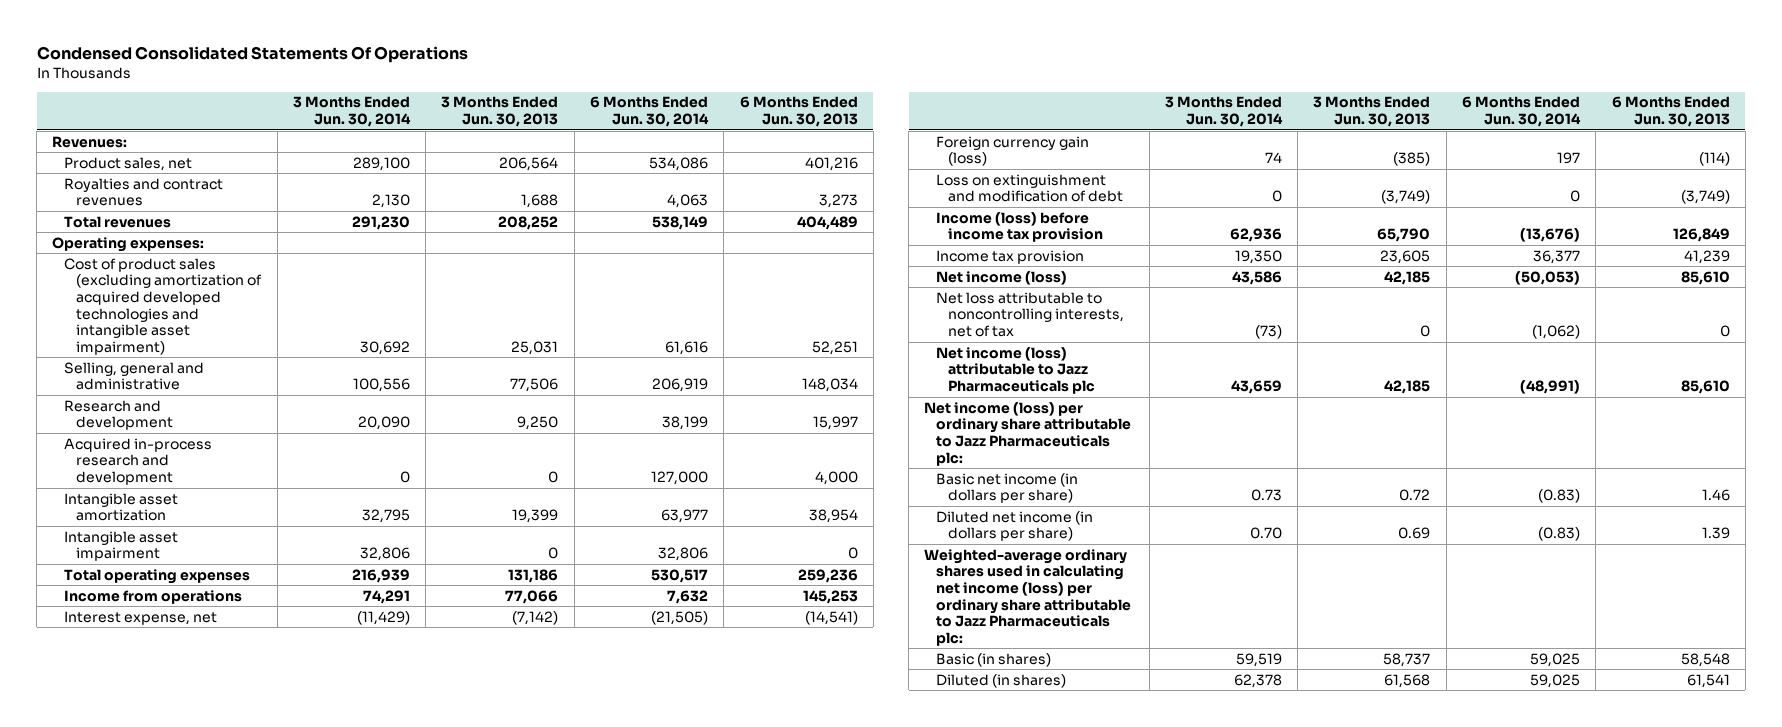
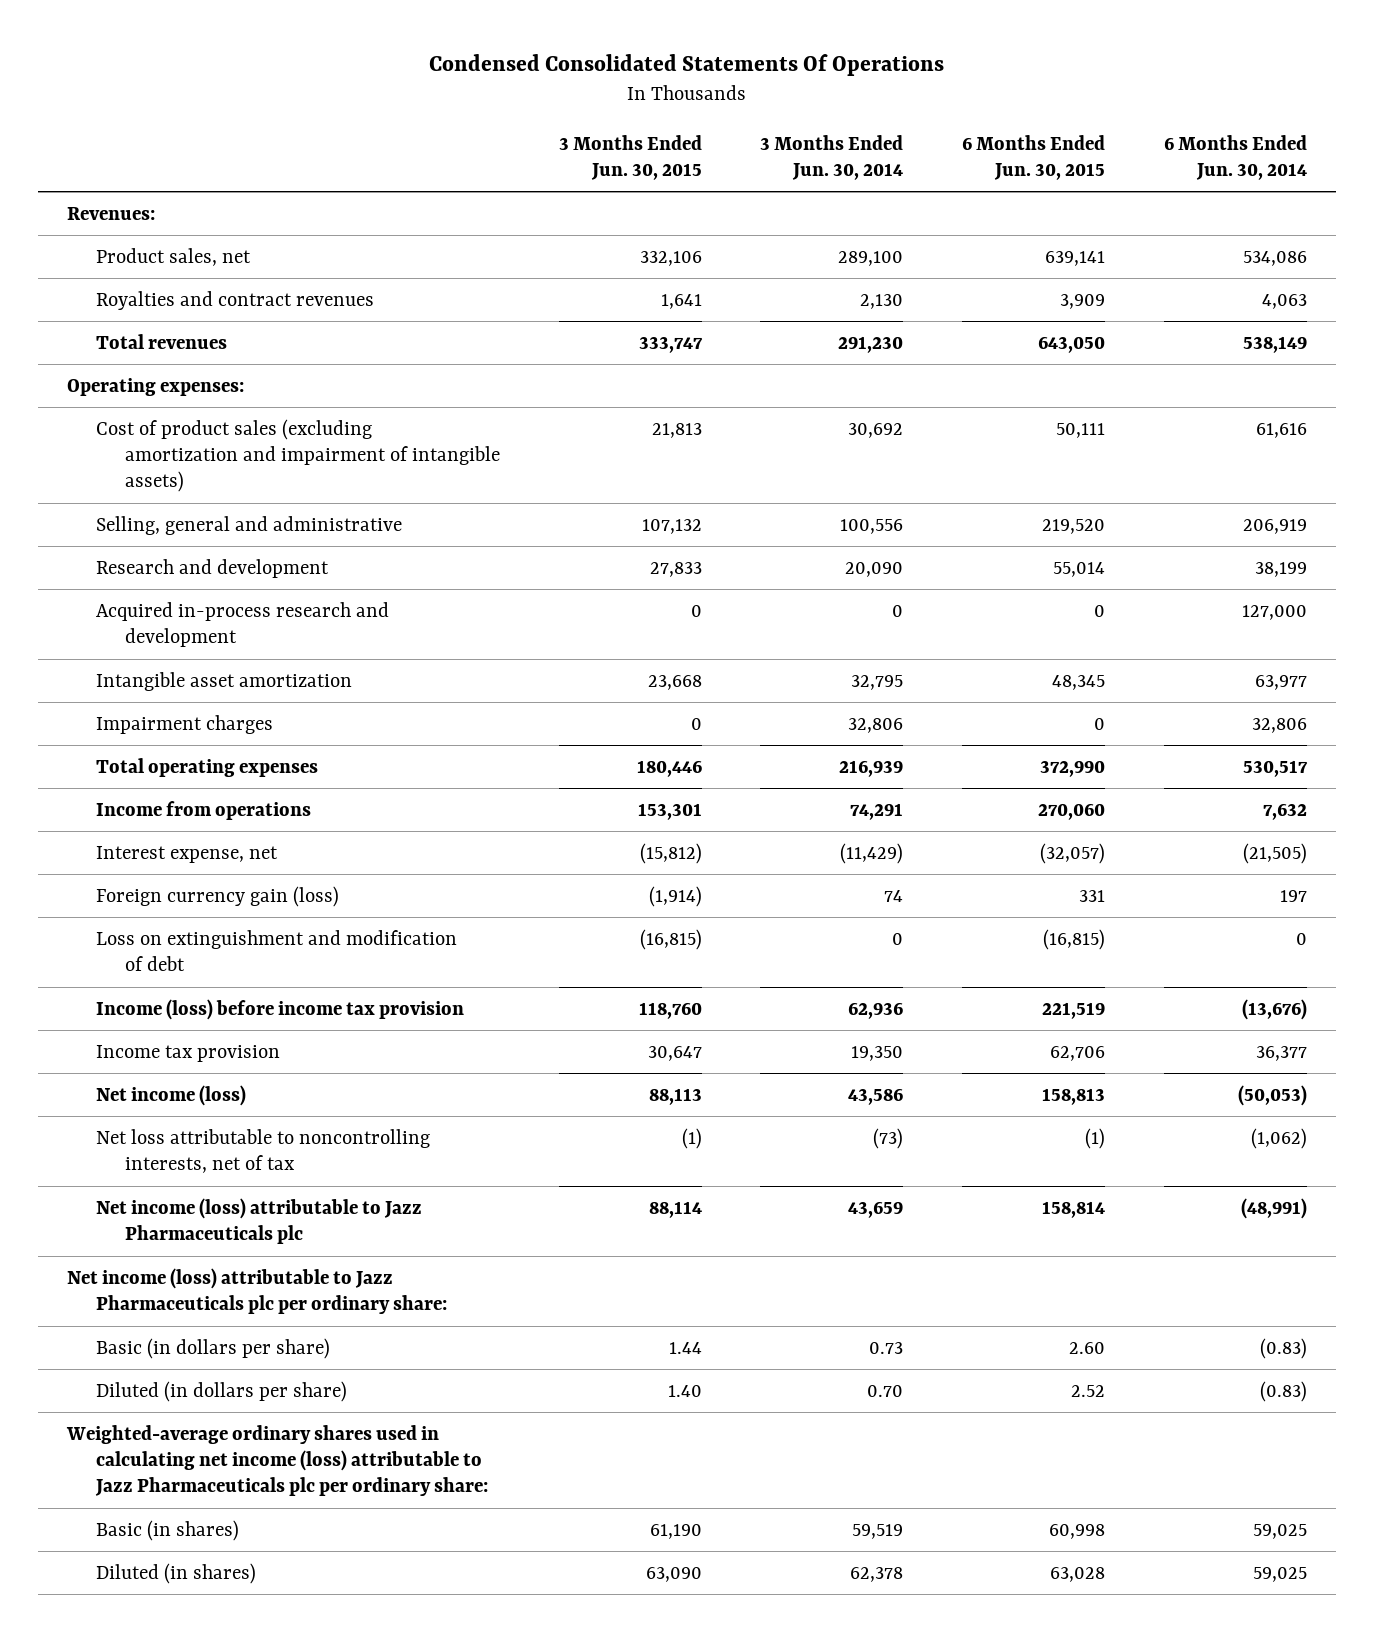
- | 3 Months Ended Jun. 30, 2014 | 3 Months Ended Jun. 30, 2013 | 6 Months Ended Jun. 30, 2014 | 6 Months Ended Jun. 30, 2013
+ | 3 Months Ended Jun. 30, 2015 | 3 Months Ended Jun. 30, 2014 | 6 Months Ended Jun. 30, 2015 | 6 Months Ended Jun. 30, 2014
- Cost of product sales (excluding amortization of acquired developed technologies and intangible asset impairment) | 30,692 | 25,031 | 61,616 | 52,251
+ Cost of product sales (excluding amortization and impairment of intangible assets) | 21,813 | 30,692 | 50,111 | 61,616
- Intangible asset impairment | 32,806 | 0 | 32,806 | 0
+ Impairment charges | 0 | 32,806 | 0 | 32,806
- Net income (loss) per ordinary share attributable to Jazz Pharmaceuticals plc:
- Basic net income (in dollars per share) | 0.73 | 0.72 | (0.83) | 1.46
- Diluted net income (in dollars per share) | 0.70 | 0.69 | (0.83) | 1.39
- Weighted-average ordinary shares used in calculating net income (loss) per ordinary share attributable to Jazz Pharmaceuticals plc:
+ Net income (loss) attributable to Jazz Pharmaceuticals plc per ordinary share:
+ Basic (in dollars per share) | 1.44 | 0.73 | 2.60 | (0.83)
+ Diluted (in dollars per share) | 1.40 | 0.70 | 2.52 | (0.83)
+ Weighted-average ordinary shares used in calculating net income (loss) attributable to Jazz Pharmaceuticals plc per ordinary share:

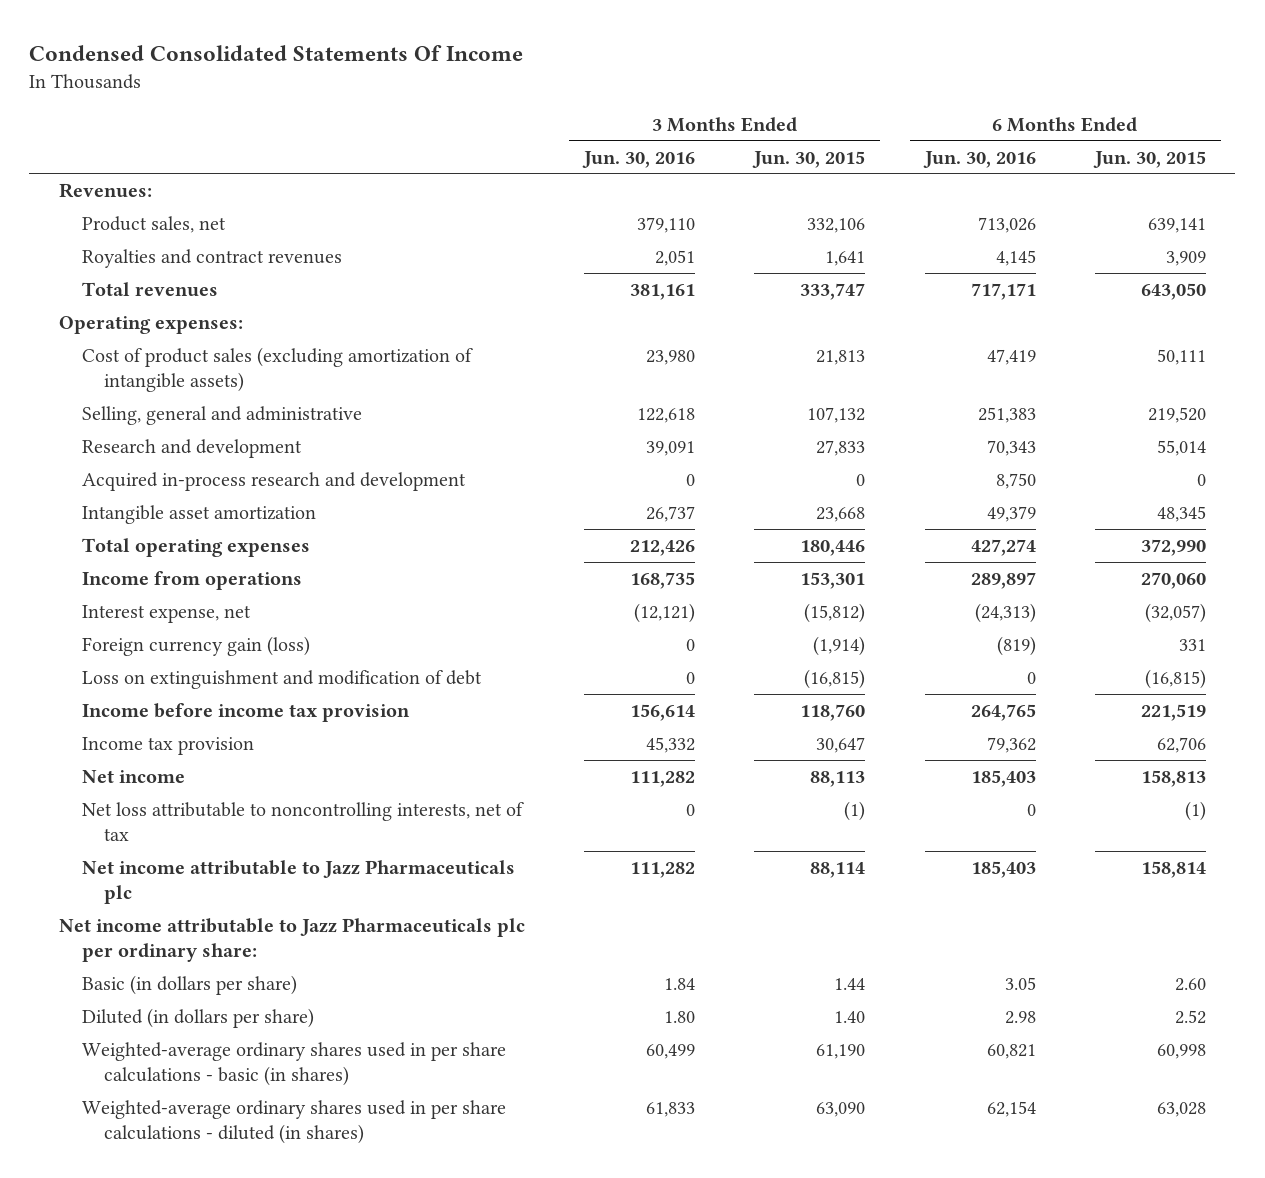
- Condensed Consolidated Statements Of Operations
+ Condensed Consolidated Statements Of Income
- | 3 Months Ended Jun. 30, 2015 | 3 Months Ended Jun. 30, 2014 | 6 Months Ended Jun. 30, 2015 | 6 Months Ended Jun. 30, 2014
+ | 3 Months Ended Jun. 30, 2016 | 3 Months Ended Jun. 30, 2015 | 6 Months Ended Jun. 30, 2016 | 6 Months Ended Jun. 30, 2015
- Cost of product sales (excluding amortization and impairment of intangible assets) | 21,813 | 30,692 | 50,111 | 61,616
+ Cost of product sales (excluding amortization of intangible assets) | 23,980 | 21,813 | 47,419 | 50,111
- Impairment charges | 0 | 32,806 | 0 | 32,806
- Income (loss) before income tax provision | 118,760 | 62,936 | 221,519 | (13,676)
+ Income before income tax provision | 156,614 | 118,760 | 264,765 | 221,519
- Net income (loss) | 88,113 | 43,586 | 158,813 | (50,053)
+ Net income | 111,282 | 88,113 | 185,403 | 158,813
- Net income (loss) attributable to Jazz Pharmaceuticals plc | 88,114 | 43,659 | 158,814 | (48,991)
- Net income (loss) attributable to Jazz Pharmaceuticals plc per ordinary share:
+ Net income attributable to Jazz Pharmaceuticals plc | 111,282 | 88,114 | 185,403 | 158,814
+ Net income attributable to Jazz Pharmaceuticals plc per ordinary share:
- Weighted-average ordinary shares used in calculating net income (loss) attributable to Jazz Pharmaceuticals plc per ordinary share:
- Basic (in shares) | 61,190 | 59,519 | 60,998 | 59,025
- Diluted (in shares) | 63,090 | 62,378 | 63,028 | 59,025
+ Weighted-average ordinary shares used in per share calculations - basic (in shares) | 60,499 | 61,190 | 60,821 | 60,998
+ Weighted-average ordinary shares used in per share calculations - diluted (in shares) | 61,833 | 63,090 | 62,154 | 63,028

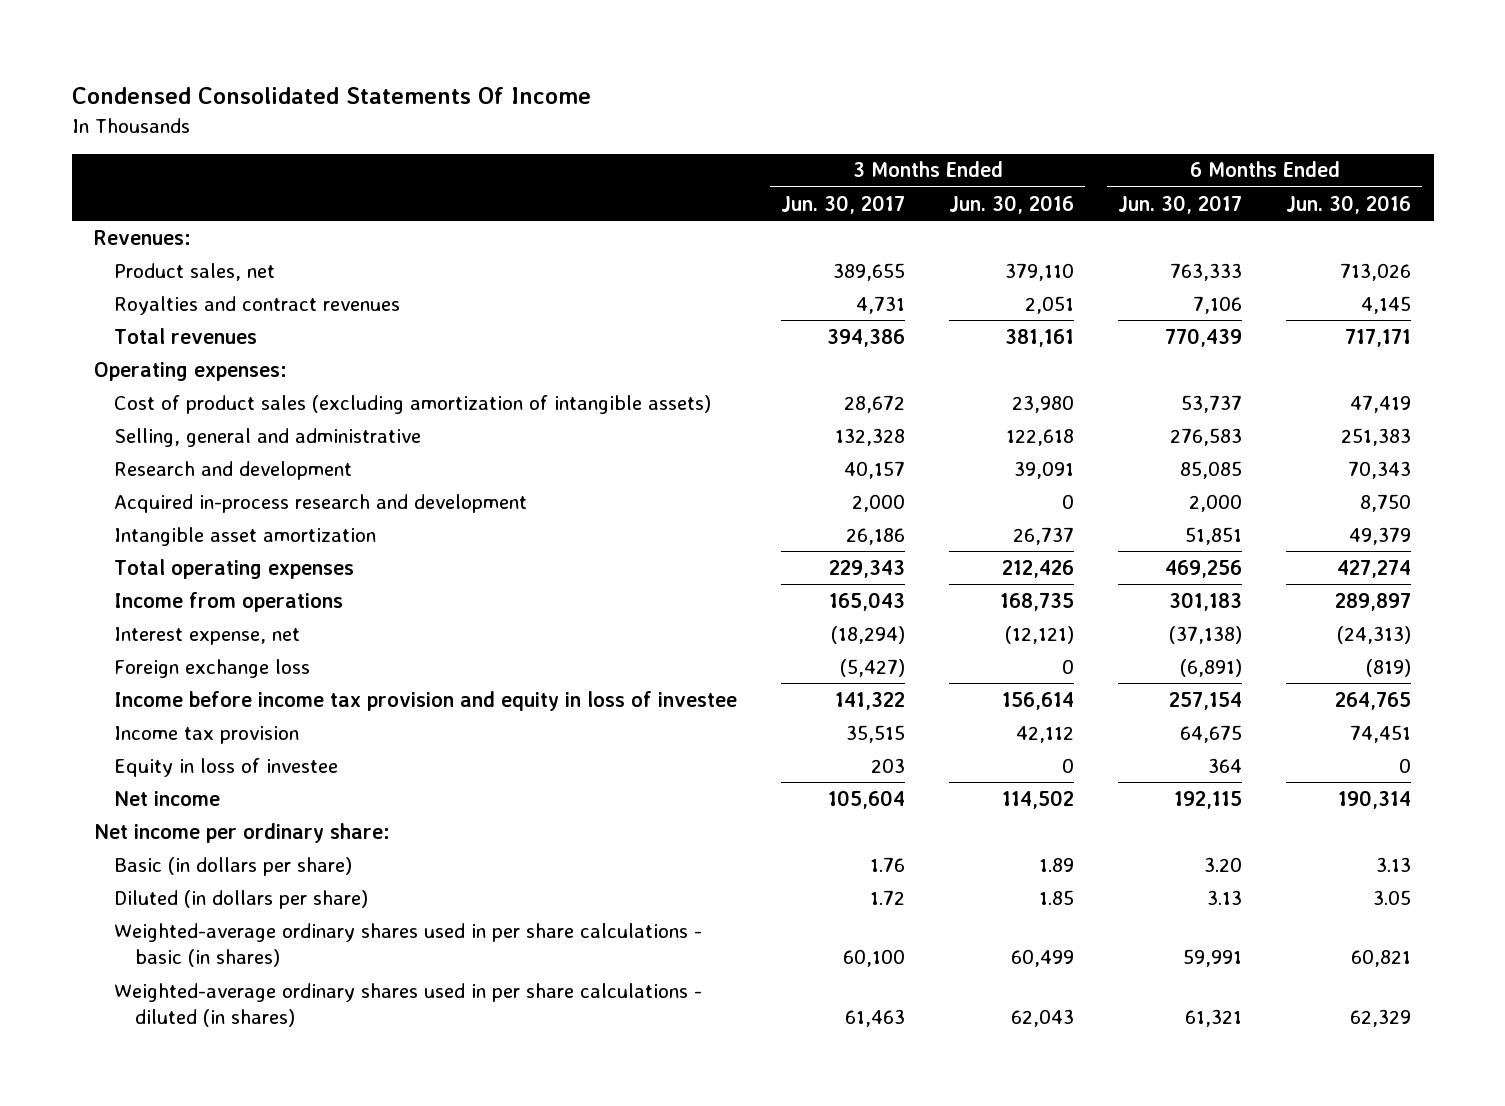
- | 3 Months Ended Jun. 30, 2016 | 3 Months Ended Jun. 30, 2015 | 6 Months Ended Jun. 30, 2016 | 6 Months Ended Jun. 30, 2015
+ | 3 Months Ended Jun. 30, 2017 | 3 Months Ended Jun. 30, 2016 | 6 Months Ended Jun. 30, 2017 | 6 Months Ended Jun. 30, 2016
- Foreign currency gain (loss) | 0 | (1,914) | (819) | 331
- Loss on extinguishment and modification of debt | 0 | (16,815) | 0 | (16,815)
- Income before income tax provision | 156,614 | 118,760 | 264,765 | 221,519
- Income tax provision | 45,332 | 30,647 | 79,362 | 62,706
- Net income | 111,282 | 88,113 | 185,403 | 158,813
- Net loss attributable to noncontrolling interests, net of tax | 0 | (1) | 0 | (1)
- Net income attributable to Jazz Pharmaceuticals plc | 111,282 | 88,114 | 185,403 | 158,814
- Net income attributable to Jazz Pharmaceuticals plc per ordinary share:
- Basic (in dollars per share) | 1.84 | 1.44 | 3.05 | 2.60
- Diluted (in dollars per share) | 1.80 | 1.40 | 2.98 | 2.52
+ Foreign exchange loss | (5,427) | 0 | (6,891) | (819)
+ Income before income tax provision and equity in loss of investee | 141,322 | 156,614 | 257,154 | 264,765
+ Income tax provision | 35,515 | 42,112 | 64,675 | 74,451
+ Equity in loss of investee | 203 | 0 | 364 | 0
+ Net income | 105,604 | 114,502 | 192,115 | 190,314
+ Net income per ordinary share:
+ Basic (in dollars per share) | 1.76 | 1.89 | 3.20 | 3.13
+ Diluted (in dollars per share) | 1.72 | 1.85 | 3.13 | 3.05
- Weighted-average ordinary shares used in per share calculations - diluted (in shares) | 61,833 | 63,090 | 62,154 | 63,028
+ Weighted-average ordinary shares used in per share calculations - diluted (in shares) | 61,463 | 62,043 | 61,321 | 62,329

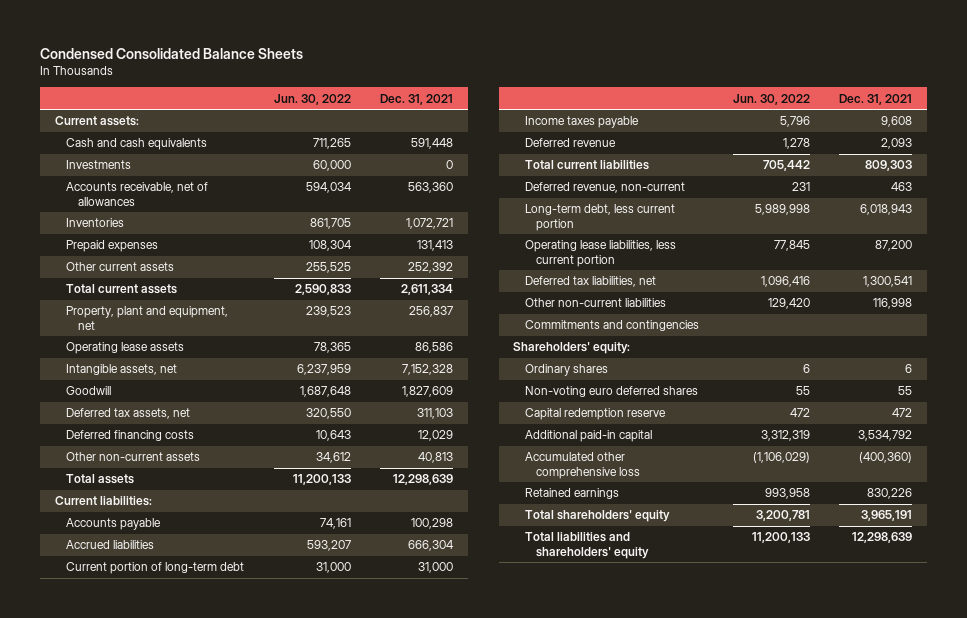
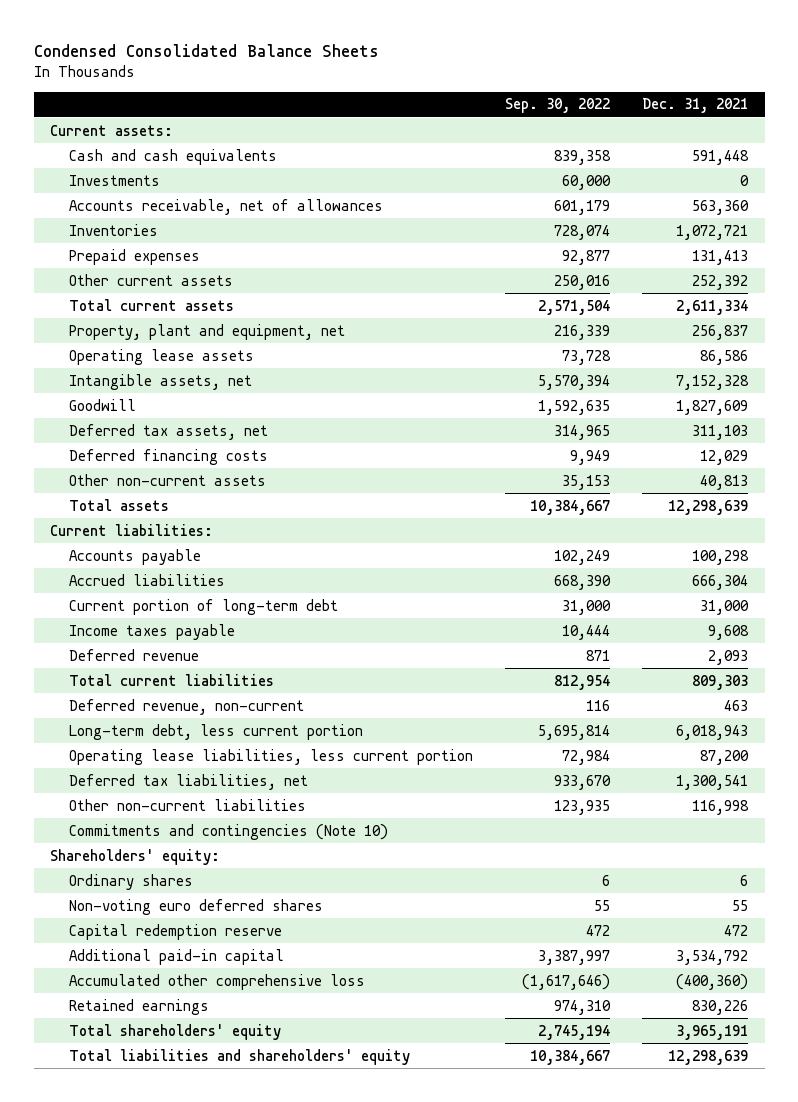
- | Jun. 30, 2022 | Dec. 31, 2021
+ | Sep. 30, 2022 | Dec. 31, 2021
- Commitments and contingencies
+ Commitments and contingencies (Note 10)

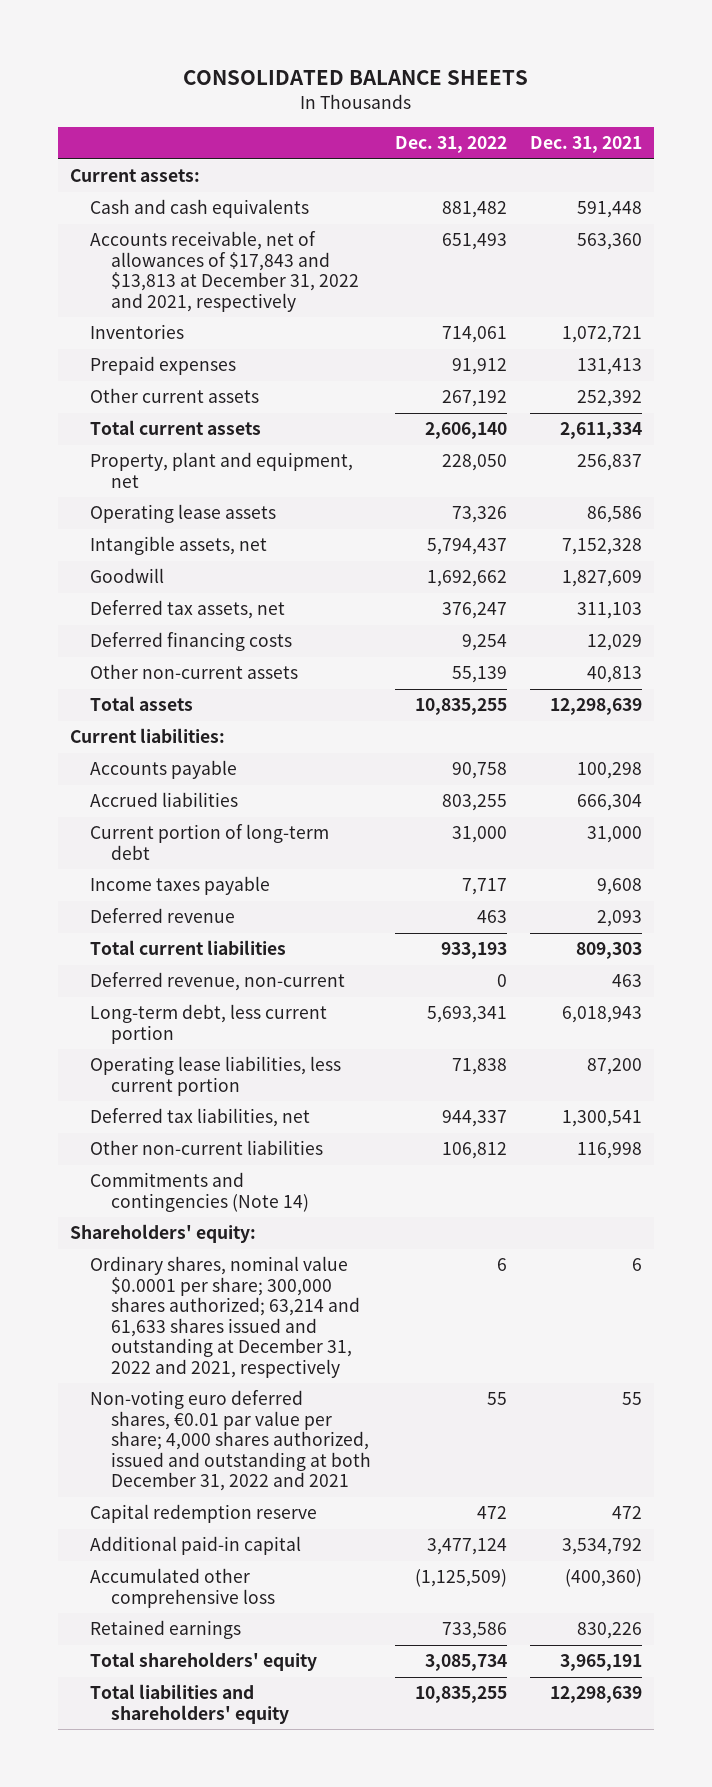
- Condensed Consolidated Balance Sheets
+ CONSOLIDATED BALANCE SHEETS
- | Sep. 30, 2022 | Dec. 31, 2021
+ | Dec. 31, 2022 | Dec. 31, 2021
- Investments | 60,000 | 0
- Accounts receivable, net of allowances | 601,179 | 563,360
+ Accounts receivable, net of allowances of $17,843 and $13,813 at December 31, 2022 and 2021, respectively | 651,493 | 563,360
- Commitments and contingencies (Note 10)
+ Commitments and contingencies (Note 14)
- Ordinary shares | 6 | 6
- Non-voting euro deferred shares | 55 | 55
+ Ordinary shares, nominal value $0.0001 per share; 300,000 shares authorized; 63,214 and 61,633 shares issued and outstanding at December 31, 2022 and 2021, respectively | 6 | 6
+ Non-voting euro deferred shares, €0.01 par value per share; 4,000 shares authorized, issued and outstanding at both December 31, 2022 and 2021 | 55 | 55

